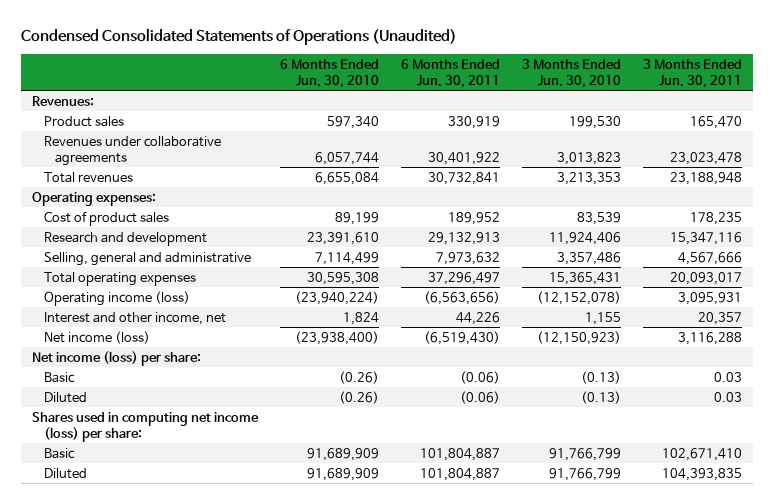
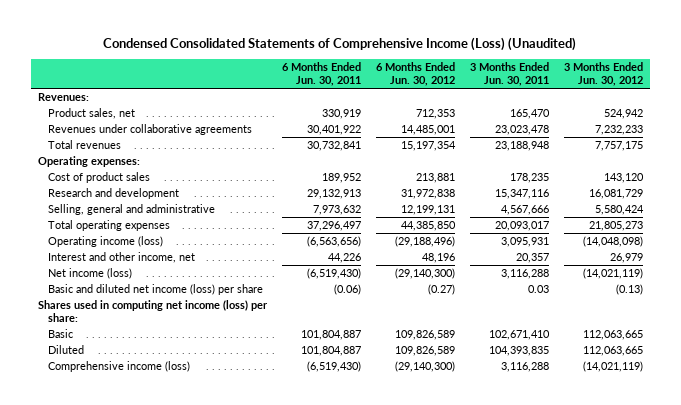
- Condensed Consolidated Statements of Operations (Unaudited)
+ Condensed Consolidated Statements of Comprehensive Income (Loss) (Unaudited)
- | 6 Months Ended Jun. 30, 2010 | 6 Months Ended Jun. 30, 2011 | 3 Months Ended Jun. 30, 2010 | 3 Months Ended Jun. 30, 2011
+ | 6 Months Ended Jun. 30, 2011 | 6 Months Ended Jun. 30, 2012 | 3 Months Ended Jun. 30, 2011 | 3 Months Ended Jun. 30, 2012
- Product sales | 597,340 | 330,919 | 199,530 | 165,470
+ Product sales, net | 330,919 | 712,353 | 165,470 | 524,942
- Net income (loss) per share:
- Basic | (0.26) | (0.06) | (0.13) | 0.03
- Diluted | (0.26) | (0.06) | (0.13) | 0.03
+ Basic and diluted net income (loss) per share | (0.06) | (0.27) | 0.03 | (0.13)
+ Comprehensive income (loss) | (6,519,430) | (29,140,300) | 3,116,288 | (14,021,119)

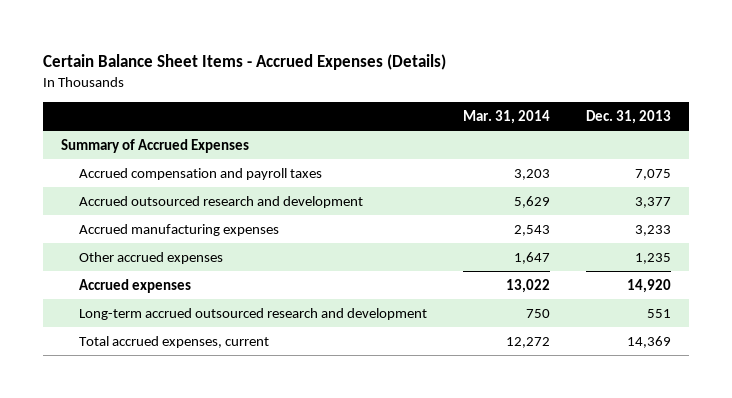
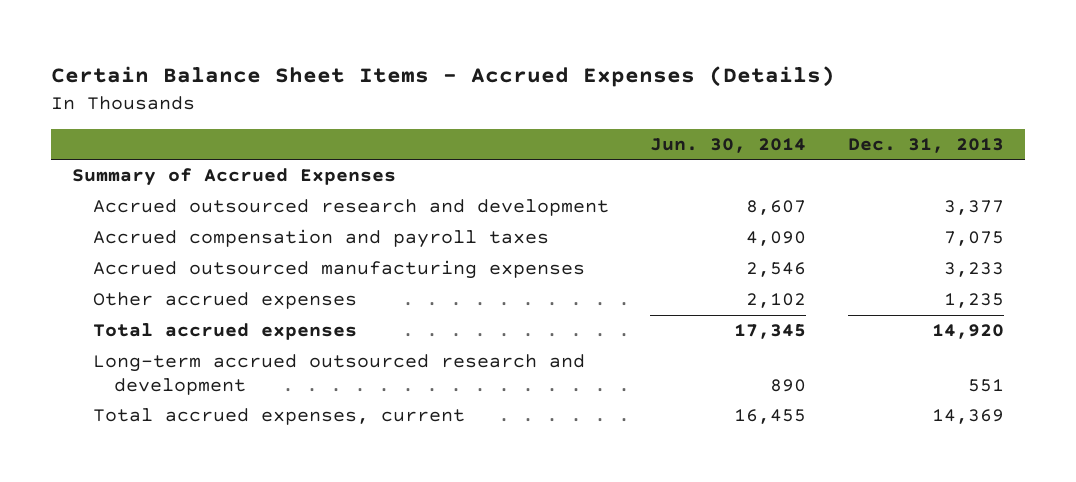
- | Mar. 31, 2014 | Dec. 31, 2013
+ | Jun. 30, 2014 | Dec. 31, 2013
- Accrued manufacturing expenses | 2,543 | 3,233
moved down: Accrued compensation and payroll taxes | 4,090 | 7,075
+ Accrued outsourced manufacturing expenses | 2,546 | 3,233
- Accrued expenses | 13,022 | 14,920
+ Total accrued expenses | 17,345 | 14,920

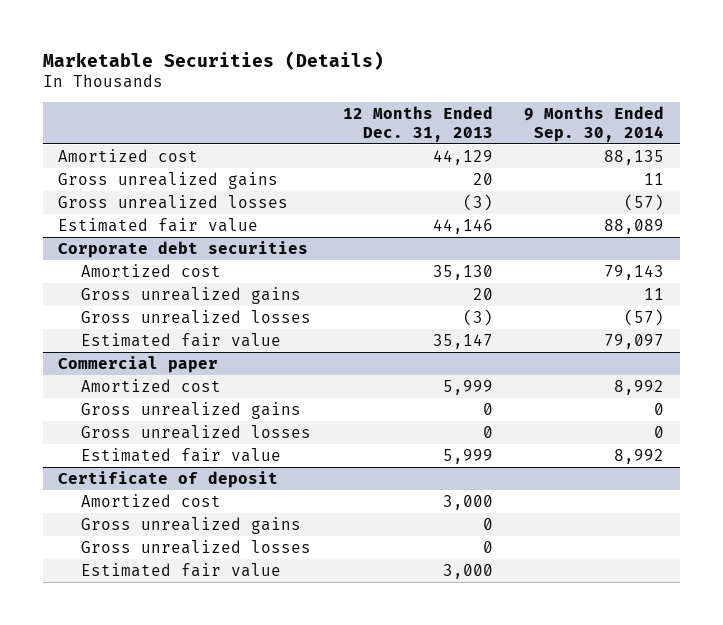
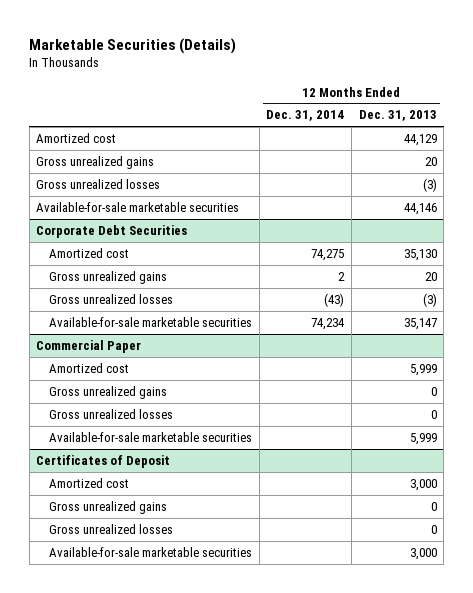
- | 12 Months Ended Dec. 31, 2013 | 9 Months Ended Sep. 30, 2014
+ | 12 Months Ended Dec. 31, 2014 | 12 Months Ended Dec. 31, 2013
- Estimated fair value | 44,146 | 88,089
- Corporate debt securities
+ Available-for-sale marketable securities | | 44,146
+ Corporate Debt Securities
- Estimated fair value | 35,147 | 79,097
- Commercial paper
+ Available-for-sale marketable securities | 74,234 | 35,147
+ Commercial Paper
- Estimated fair value | 5,999 | 8,992
- Certificate of deposit
+ Available-for-sale marketable securities | | 5,999
+ Certificates of Deposit
- Estimated fair value | 3,000 |
+ Available-for-sale marketable securities | | 3,000

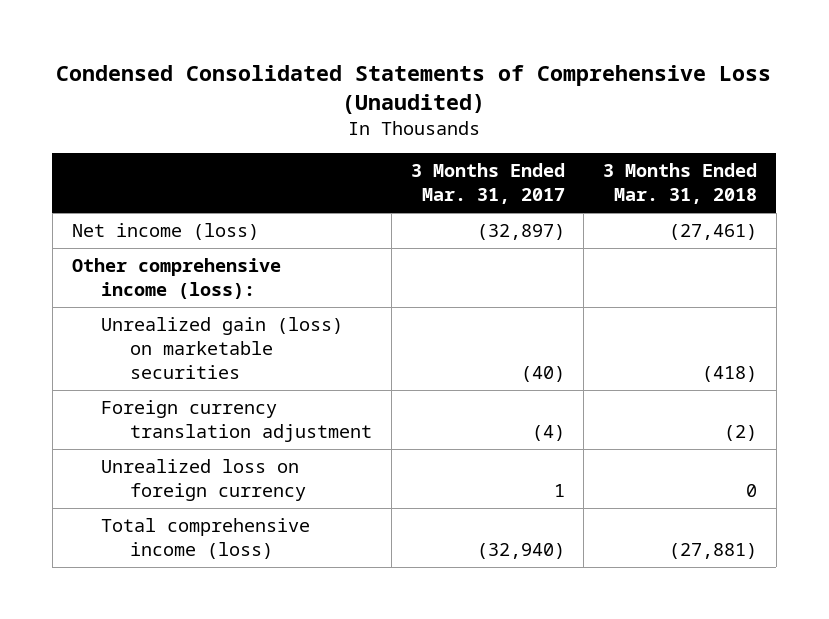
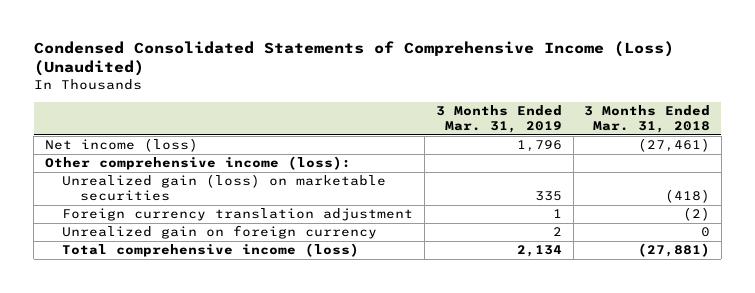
- Condensed Consolidated Statements of Comprehensive Loss (Unaudited)
+ Condensed Consolidated Statements of Comprehensive Income (Loss) (Unaudited)
- | 3 Months Ended Mar. 31, 2017 | 3 Months Ended Mar. 31, 2018
+ | 3 Months Ended Mar. 31, 2019 | 3 Months Ended Mar. 31, 2018
- Unrealized loss on foreign currency | 1 | 0
+ Unrealized gain on foreign currency | 2 | 0

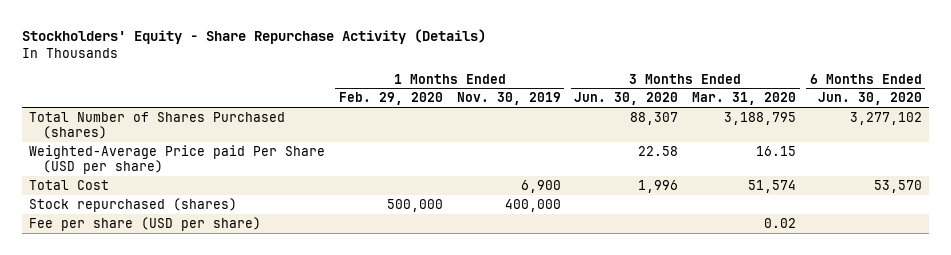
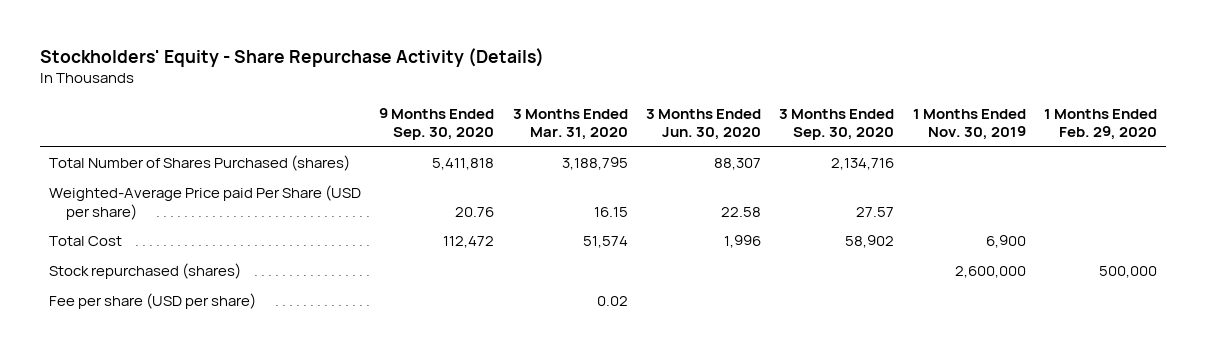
- | 1 Months Ended Feb. 29, 2020 | 1 Months Ended Nov. 30, 2019 | 3 Months Ended Jun. 30, 2020 | 3 Months Ended Mar. 31, 2020 | 6 Months Ended Jun. 30, 2020
+ | 9 Months Ended Sep. 30, 2020 | 3 Months Ended Mar. 31, 2020 | 3 Months Ended Jun. 30, 2020 | 3 Months Ended Sep. 30, 2020 | 1 Months Ended Nov. 30, 2019 | 1 Months Ended Feb. 29, 2020
- Stock repurchased (shares) | 500,000 | 400,000 | | |
+ Stock repurchased (shares) | | | | | 2,600,000 | 500,000

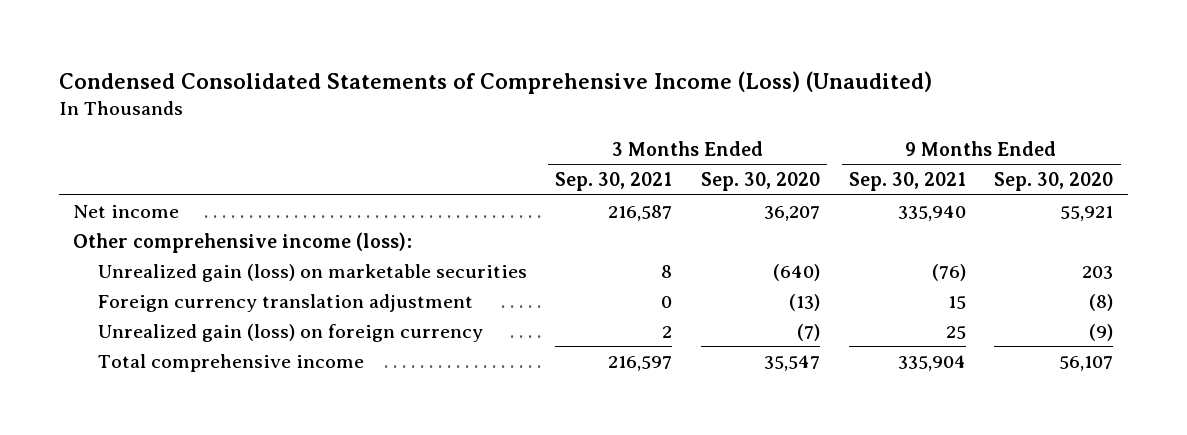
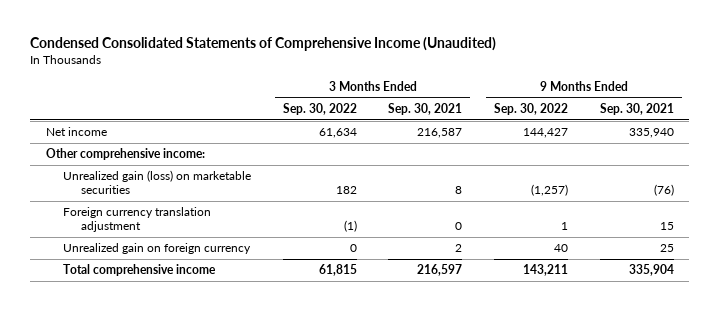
- Condensed Consolidated Statements of Comprehensive Income (Loss) (Unaudited)
+ Condensed Consolidated Statements of Comprehensive Income (Unaudited)
- | 3 Months Ended Sep. 30, 2021 | 3 Months Ended Sep. 30, 2020 | 9 Months Ended Sep. 30, 2021 | 9 Months Ended Sep. 30, 2020
+ | 3 Months Ended Sep. 30, 2022 | 3 Months Ended Sep. 30, 2021 | 9 Months Ended Sep. 30, 2022 | 9 Months Ended Sep. 30, 2021
- Other comprehensive income (loss):
+ Other comprehensive income:
- Unrealized gain (loss) on foreign currency | 2 | (7) | 25 | (9)
+ Unrealized gain on foreign currency | 0 | 2 | 40 | 25

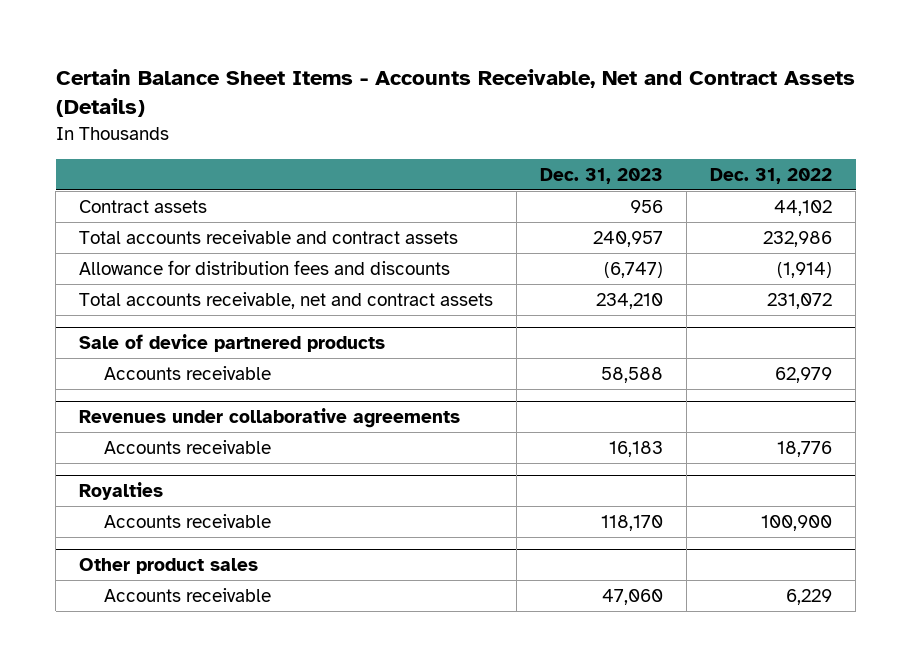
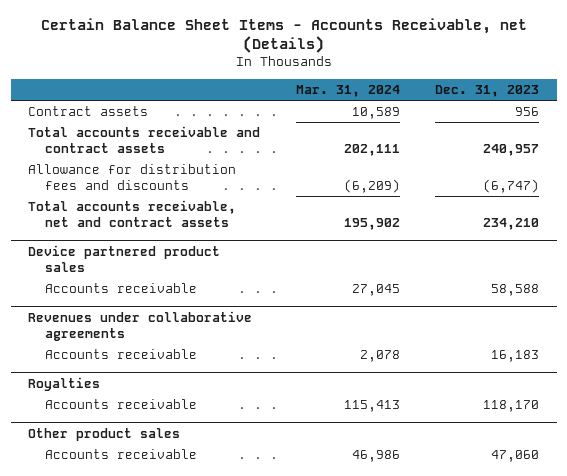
- Certain Balance Sheet Items - Accounts Receivable, Net and Contract Assets (Details)
+ Certain Balance Sheet Items - Accounts Receivable, net (Details)
- | Dec. 31, 2023 | Dec. 31, 2022
+ | Mar. 31, 2024 | Dec. 31, 2023
- Sale of device partnered products
+ Device partnered product sales

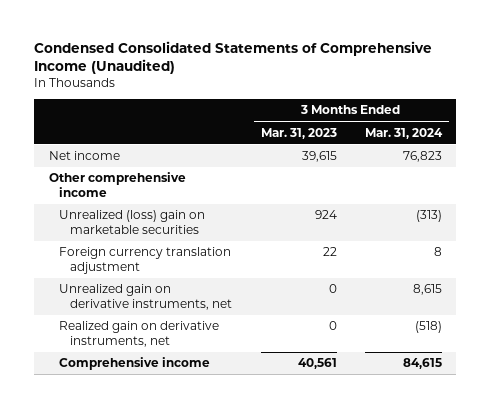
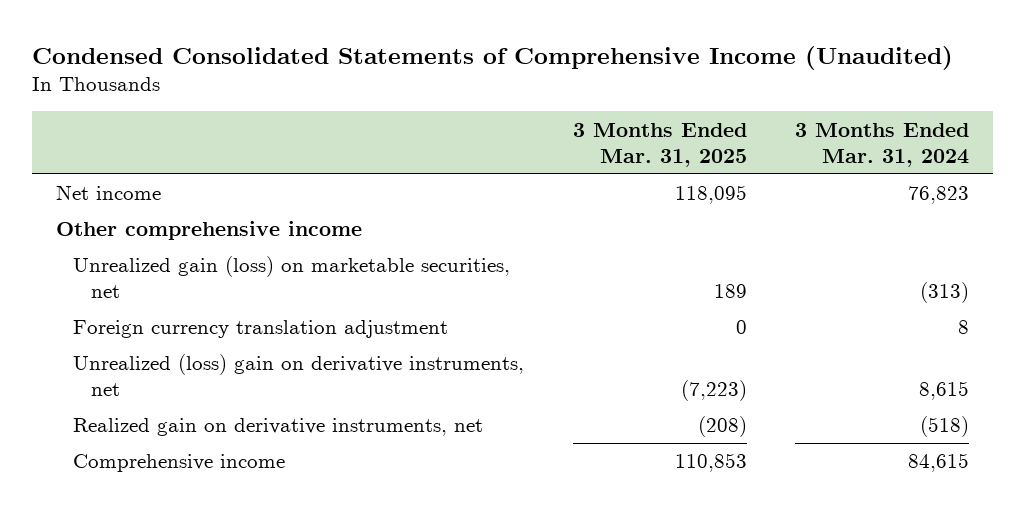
- | 3 Months Ended Mar. 31, 2023 | 3 Months Ended Mar. 31, 2024
+ | 3 Months Ended Mar. 31, 2025 | 3 Months Ended Mar. 31, 2024
- Unrealized (loss) gain on marketable securities | 924 | (313)
+ Unrealized gain (loss) on marketable securities, net | 189 | (313)
- Unrealized gain on derivative instruments, net | 0 | 8,615
+ Unrealized (loss) gain on derivative instruments, net | (7,223) | 8,615

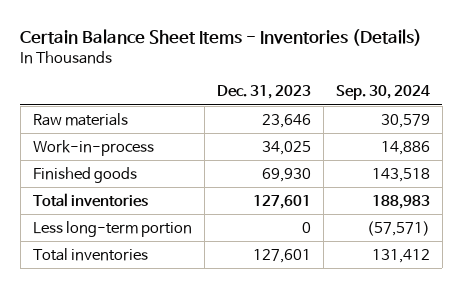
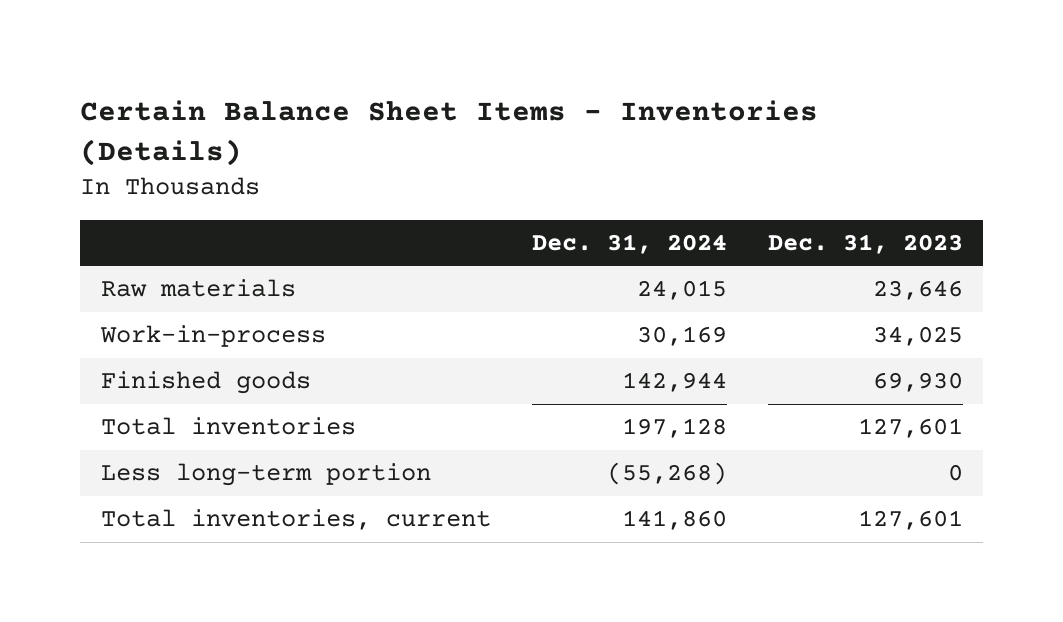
- | Dec. 31, 2023 | Sep. 30, 2024
+ | Dec. 31, 2024 | Dec. 31, 2023
- Total inventories | 127,601 | 131,412
+ Total inventories, current | 141,860 | 127,601

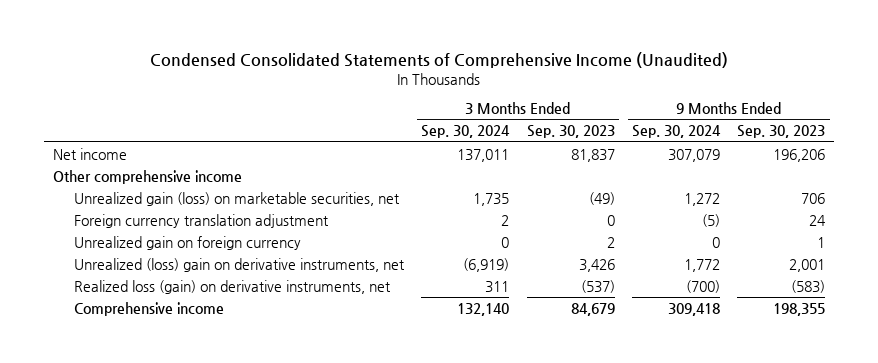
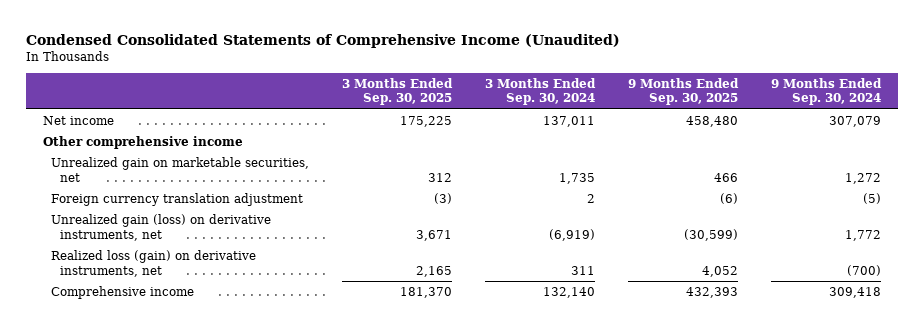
- | 3 Months Ended Sep. 30, 2024 | 3 Months Ended Sep. 30, 2023 | 9 Months Ended Sep. 30, 2024 | 9 Months Ended Sep. 30, 2023
+ | 3 Months Ended Sep. 30, 2025 | 3 Months Ended Sep. 30, 2024 | 9 Months Ended Sep. 30, 2025 | 9 Months Ended Sep. 30, 2024
- Unrealized gain (loss) on marketable securities, net | 1,735 | (49) | 1,272 | 706
+ Unrealized gain on marketable securities, net | 312 | 1,735 | 466 | 1,272
- Unrealized gain on foreign currency | 0 | 2 | 0 | 1
- Unrealized (loss) gain on derivative instruments, net | (6,919) | 3,426 | 1,772 | 2,001
+ Unrealized gain (loss) on derivative instruments, net | 3,671 | (6,919) | (30,599) | 1,772

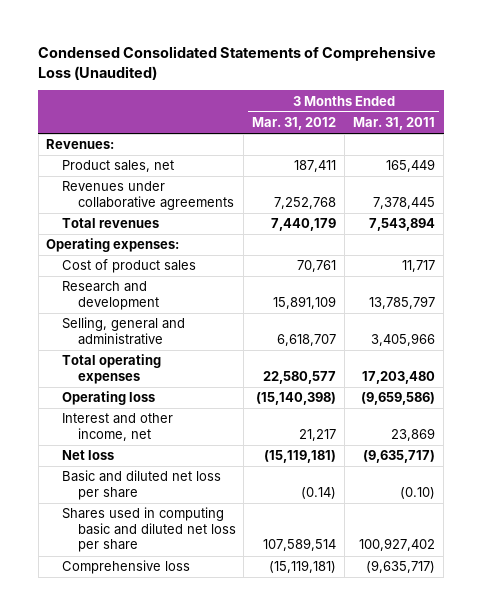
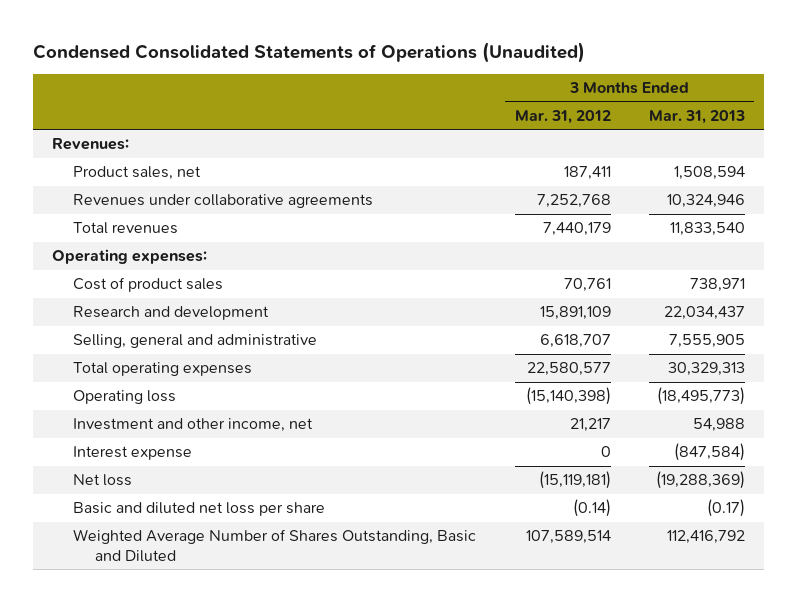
- Condensed Consolidated Statements of Comprehensive Loss (Unaudited)
+ Condensed Consolidated Statements of Operations (Unaudited)
- | 3 Months Ended Mar. 31, 2012 | 3 Months Ended Mar. 31, 2011
+ | 3 Months Ended Mar. 31, 2012 | 3 Months Ended Mar. 31, 2013
- Interest and other income, net | 21,217 | 23,869
+ Investment and other income, net | 21,217 | 54,988
+ Interest expense | 0 | (847,584)
- Shares used in computing basic and diluted net loss per share | 107,589,514 | 100,927,402
- Comprehensive loss | (15,119,181) | (9,635,717)
+ Weighted Average Number of Shares Outstanding, Basic and Diluted | 107,589,514 | 112,416,792

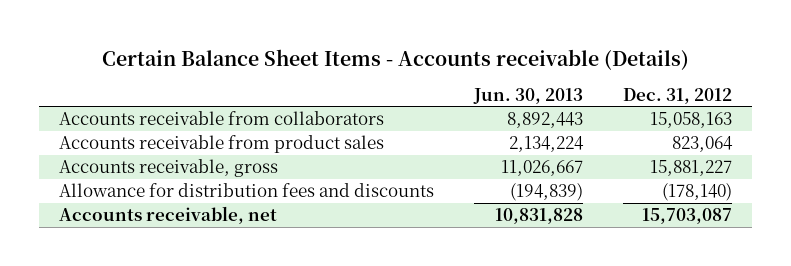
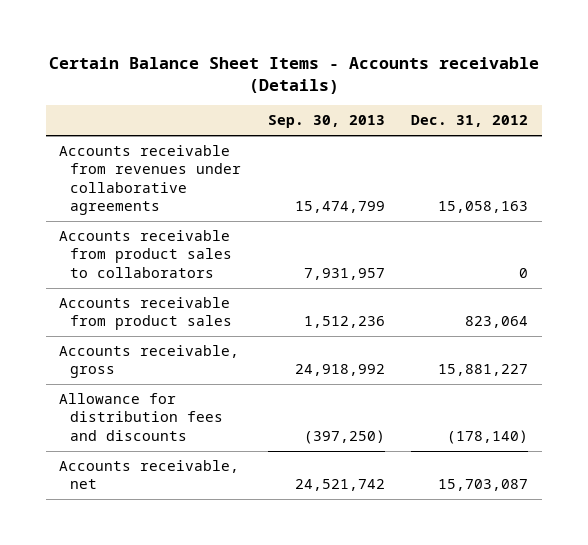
- | Jun. 30, 2013 | Dec. 31, 2012
+ | Sep. 30, 2013 | Dec. 31, 2012
- Accounts receivable from collaborators | 8,892,443 | 15,058,163
+ Accounts receivable from revenues under collaborative agreements | 15,474,799 | 15,058,163
+ Accounts receivable from product sales to collaborators | 7,931,957 | 0

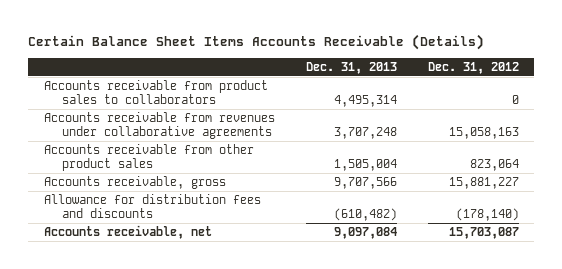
- Certain Balance Sheet Items - Accounts receivable (Details)
+ Certain Balance Sheet Items Accounts Receivable (Details)
- | Sep. 30, 2013 | Dec. 31, 2012
+ | Dec. 31, 2013 | Dec. 31, 2012
- Accounts receivable from product sales | 1,512,236 | 823,064
moved down: Accounts receivable from revenues under collaborative agreements | 3,707,248 | 15,058,163
+ Accounts receivable from other product sales | 1,505,004 | 823,064

